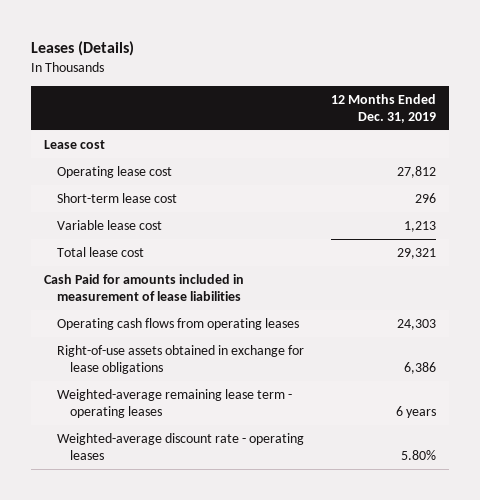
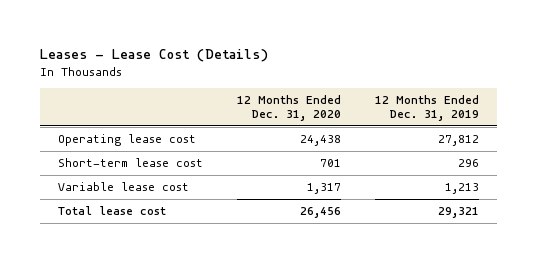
- Leases (Details)
+ Leases - Lease Cost (Details)
- | 12 Months Ended Dec. 31, 2019
+ | 12 Months Ended Dec. 31, 2020 | 12 Months Ended Dec. 31, 2019
- Lease cost
- Cash Paid for amounts included in measurement of lease liabilities
- Operating cash flows from operating leases | 24,303
- Right-of-use assets obtained in exchange for lease obligations | 6,386
- Weighted-average remaining lease term - operating leases | 6 years
- Weighted-average discount rate - operating leases | 5.80%

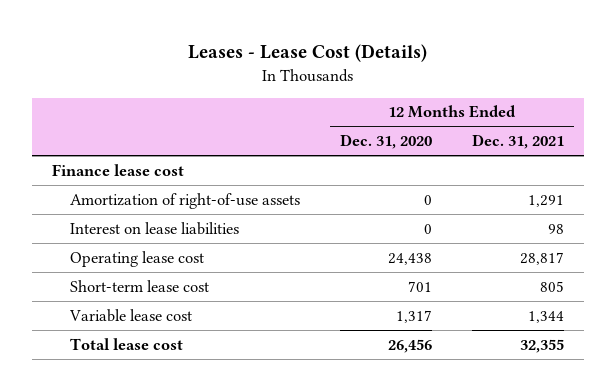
- | 12 Months Ended Dec. 31, 2020 | 12 Months Ended Dec. 31, 2019
+ | 12 Months Ended Dec. 31, 2020 | 12 Months Ended Dec. 31, 2021
+ Finance lease cost
+ Amortization of right-of-use assets | 0 | 1,291
+ Interest on lease liabilities | 0 | 98

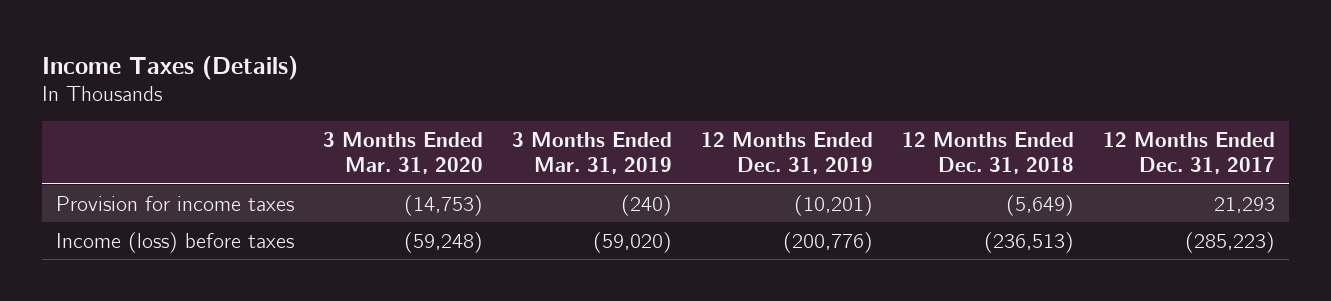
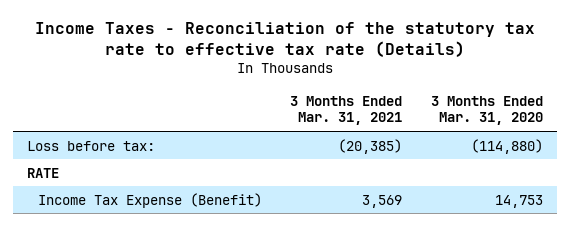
- Income Taxes (Details)
+ Income Taxes - Reconciliation of the statutory tax rate to effective tax rate (Details)
- | 3 Months Ended Mar. 31, 2020 | 3 Months Ended Mar. 31, 2019 | 12 Months Ended Dec. 31, 2019 | 12 Months Ended Dec. 31, 2018 | 12 Months Ended Dec. 31, 2017
+ | 3 Months Ended Mar. 31, 2021 | 3 Months Ended Mar. 31, 2020
- Provision for income taxes | (14,753) | (240) | (10,201) | (5,649) | 21,293
- Income (loss) before taxes | (59,248) | (59,020) | (200,776) | (236,513) | (285,223)
+ Loss before tax: | (20,385) | (114,880)
+ RATE
+ Income Tax Expense (Benefit) | 3,569 | 14,753

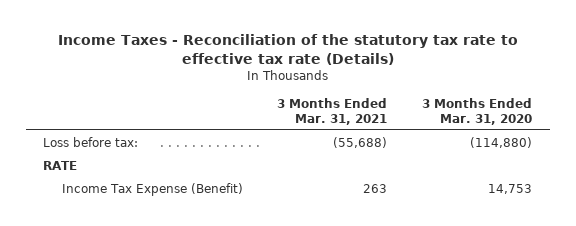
- Loss before tax: | (20,385) | (114,880)
+ Loss before tax: | (55,688) | (114,880)
- Income Tax Expense (Benefit) | 3,569 | 14,753
+ Income Tax Expense (Benefit) | 263 | 14,753

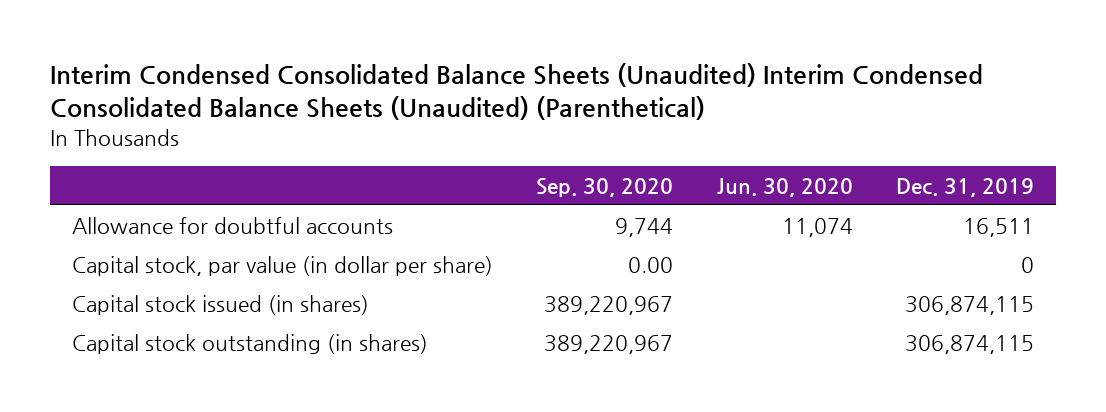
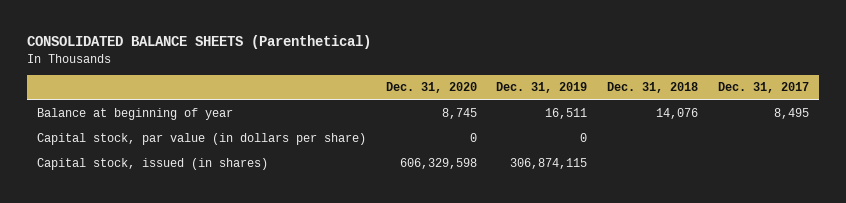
- Interim Condensed Consolidated Balance Sheets (Unaudited) Interim Condensed Consolidated Balance Sheets (Unaudited) (Parenthetical)
+ CONSOLIDATED BALANCE SHEETS (Parenthetical)
- | Sep. 30, 2020 | Jun. 30, 2020 | Dec. 31, 2019
+ | Dec. 31, 2020 | Dec. 31, 2019 | Dec. 31, 2018 | Dec. 31, 2017
- Allowance for doubtful accounts | 9,744 | 11,074 | 16,511
- Capital stock, par value (in dollar per share) | 0.00 | | 0
- Capital stock issued (in shares) | 389,220,967 | | 306,874,115
- Capital stock outstanding (in shares) | 389,220,967 | | 306,874,115
+ Balance at beginning of year | 8,745 | 16,511 | 14,076 | 8,495
+ Capital stock, par value (in dollars per share) | 0 | 0 | |
+ Capital stock, issued (in shares) | 606,329,598 | 306,874,115 | |

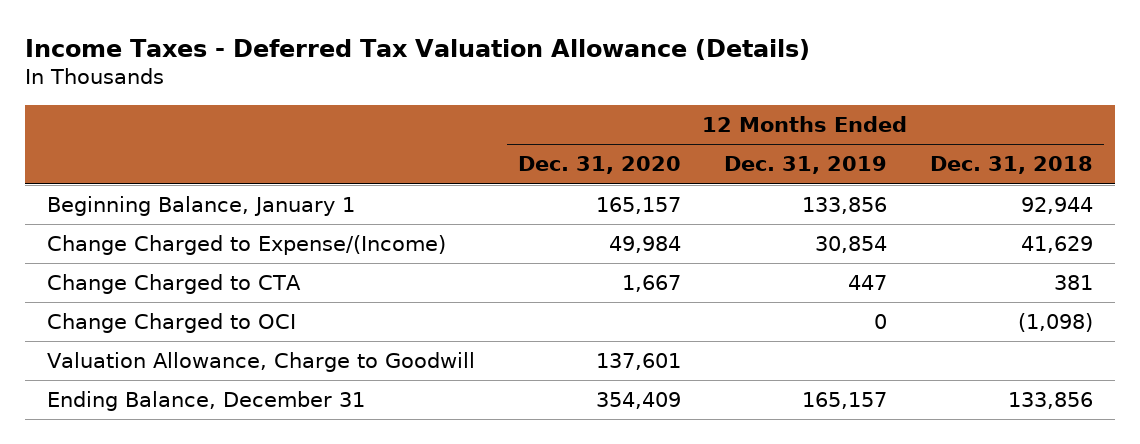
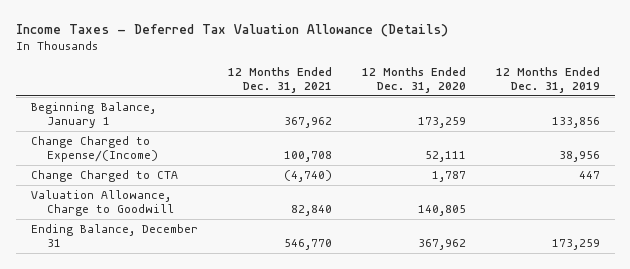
- | 12 Months Ended Dec. 31, 2020 | 12 Months Ended Dec. 31, 2019 | 12 Months Ended Dec. 31, 2018
+ | 12 Months Ended Dec. 31, 2021 | 12 Months Ended Dec. 31, 2020 | 12 Months Ended Dec. 31, 2019
- Beginning Balance, January 1 | 165,157 | 133,856 | 92,944
- Change Charged to Expense/(Income) | 49,984 | 30,854 | 41,629
- Change Charged to CTA | 1,667 | 447 | 381
- Change Charged to OCI | | 0 | (1,098)
- Valuation Allowance, Charge to Goodwill | 137,601 | |
- Ending Balance, December 31 | 354,409 | 165,157 | 133,856
+ Beginning Balance, January 1 | 367,962 | 173,259 | 133,856
+ Change Charged to Expense/(Income) | 100,708 | 52,111 | 38,956
+ Change Charged to CTA | (4,740) | 1,787 | 447
+ Valuation Allowance, Charge to Goodwill | 82,840 | 140,805 |
+ Ending Balance, December 31 | 546,770 | 367,962 | 173,259

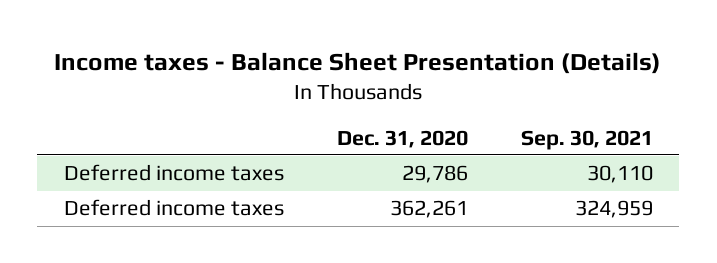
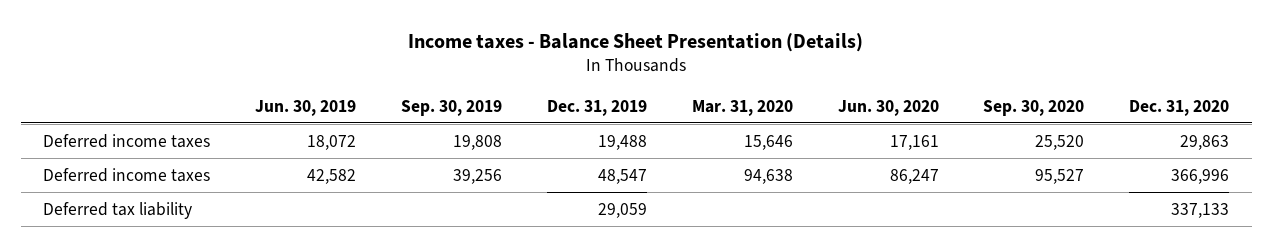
- | Dec. 31, 2020 | Sep. 30, 2021
+ | Jun. 30, 2019 | Sep. 30, 2019 | Dec. 31, 2019 | Mar. 31, 2020 | Jun. 30, 2020 | Sep. 30, 2020 | Dec. 31, 2020
- Deferred income taxes | 29,786 | 30,110
- Deferred income taxes | 362,261 | 324,959
+ Deferred income taxes | 18,072 | 19,808 | 19,488 | 15,646 | 17,161 | 25,520 | 29,863
+ Deferred income taxes | 42,582 | 39,256 | 48,547 | 94,638 | 86,247 | 95,527 | 366,996
+ Deferred tax liability | | | 29,059 | | | | 337,133

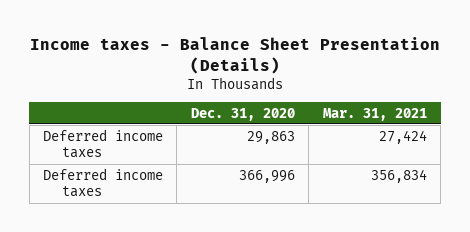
- | Jun. 30, 2019 | Sep. 30, 2019 | Dec. 31, 2019 | Mar. 31, 2020 | Jun. 30, 2020 | Sep. 30, 2020 | Dec. 31, 2020
+ | Dec. 31, 2020 | Mar. 31, 2021
- Deferred tax liability | | | 29,059 | | | | 337,133

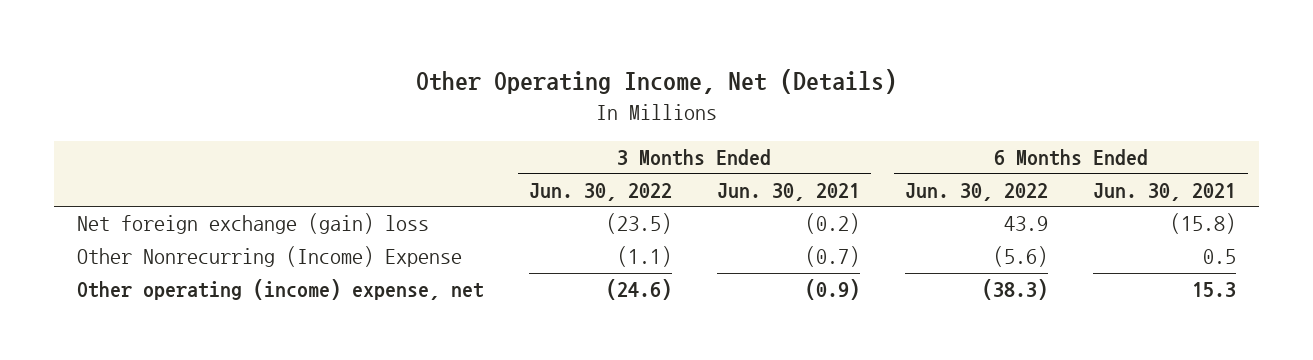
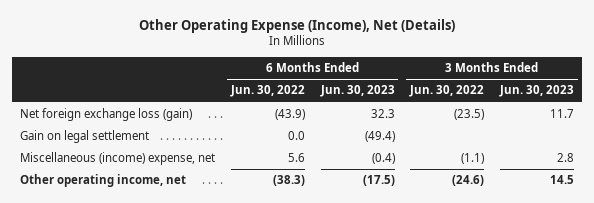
- Other Operating Income, Net (Details)
+ Other Operating Expense (Income), Net (Details)
- | 3 Months Ended Jun. 30, 2022 | 3 Months Ended Jun. 30, 2021 | 6 Months Ended Jun. 30, 2022 | 6 Months Ended Jun. 30, 2021
+ | 6 Months Ended Jun. 30, 2022 | 6 Months Ended Jun. 30, 2023 | 3 Months Ended Jun. 30, 2022 | 3 Months Ended Jun. 30, 2023
- Net foreign exchange (gain) loss | (23.5) | (0.2) | 43.9 | (15.8)
- Other Nonrecurring (Income) Expense | (1.1) | (0.7) | (5.6) | 0.5
- Other operating (income) expense, net | (24.6) | (0.9) | (38.3) | 15.3
+ Net foreign exchange loss (gain) | (43.9) | 32.3 | (23.5) | 11.7
+ Gain on legal settlement | 0.0 | (49.4) | |
+ Miscellaneous (income) expense, net | 5.6 | (0.4) | (1.1) | 2.8
+ Other operating income, net | (38.3) | (17.5) | (24.6) | 14.5

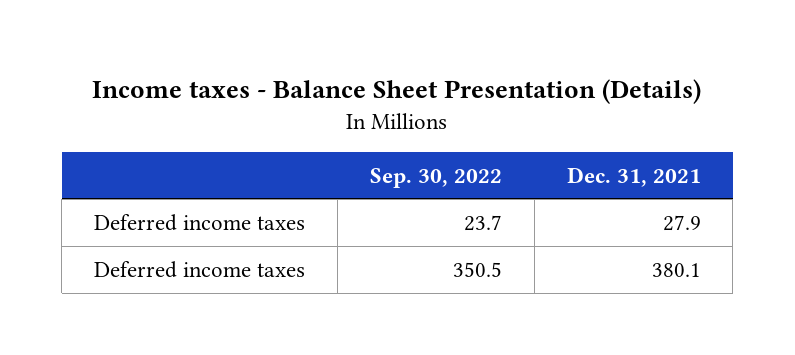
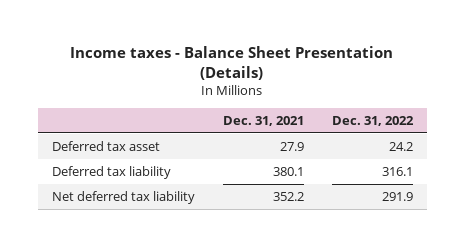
- | Sep. 30, 2022 | Dec. 31, 2021
+ | Dec. 31, 2021 | Dec. 31, 2022
- Deferred income taxes | 23.7 | 27.9
- Deferred income taxes | 350.5 | 380.1
+ Deferred tax asset | 27.9 | 24.2
+ Deferred tax liability | 380.1 | 316.1
+ Net deferred tax liability | 352.2 | 291.9

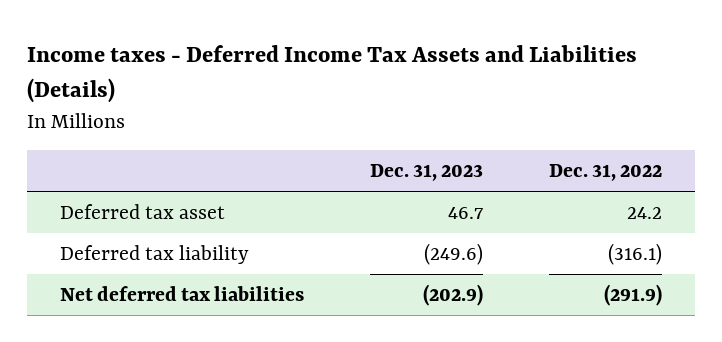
- Income taxes - Balance Sheet Presentation (Details)
+ Income taxes - Deferred Income Tax Assets and Liabilities (Details)
- | Dec. 31, 2021 | Dec. 31, 2022
+ | Dec. 31, 2023 | Dec. 31, 2022
- Deferred tax liability | 380.1 | 316.1
- Net deferred tax liability | 352.2 | 291.9
+ Deferred tax liability | (249.6) | (316.1)
+ Net deferred tax liabilities | (202.9) | (291.9)

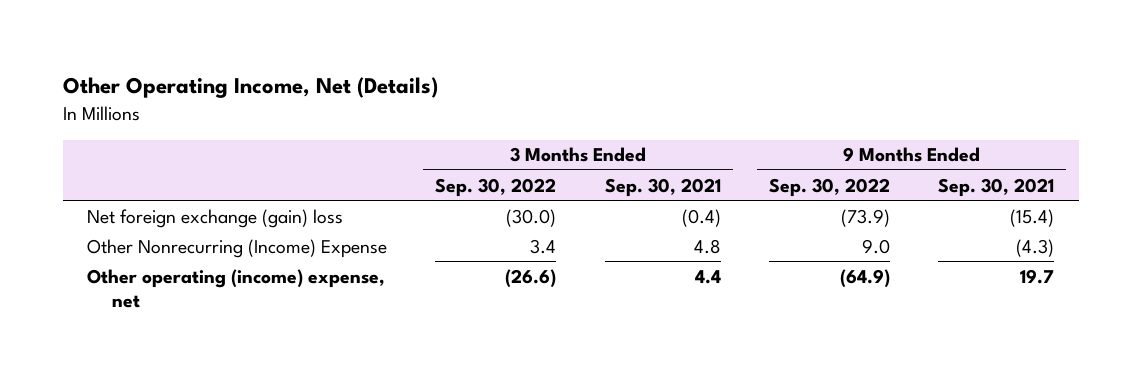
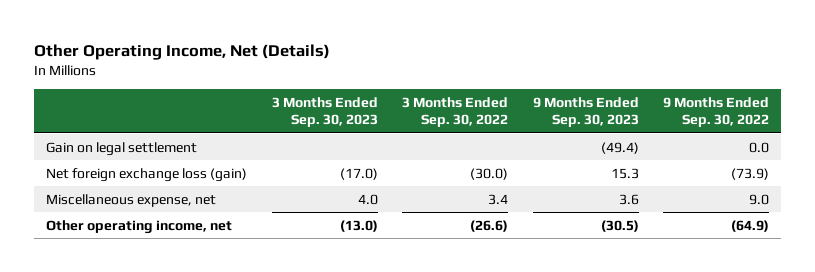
- | 3 Months Ended Sep. 30, 2022 | 3 Months Ended Sep. 30, 2021 | 9 Months Ended Sep. 30, 2022 | 9 Months Ended Sep. 30, 2021
+ | 3 Months Ended Sep. 30, 2023 | 3 Months Ended Sep. 30, 2022 | 9 Months Ended Sep. 30, 2023 | 9 Months Ended Sep. 30, 2022
- Net foreign exchange (gain) loss | (30.0) | (0.4) | (73.9) | (15.4)
- Other Nonrecurring (Income) Expense | 3.4 | 4.8 | 9.0 | (4.3)
- Other operating (income) expense, net | (26.6) | 4.4 | (64.9) | 19.7
+ Gain on legal settlement | | | (49.4) | 0.0
+ Net foreign exchange loss (gain) | (17.0) | (30.0) | 15.3 | (73.9)
+ Miscellaneous expense, net | 4.0 | 3.4 | 3.6 | 9.0
+ Other operating income, net | (13.0) | (26.6) | (30.5) | (64.9)

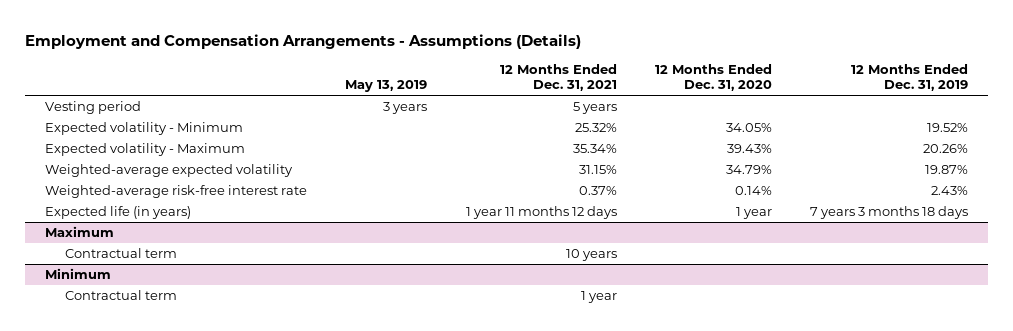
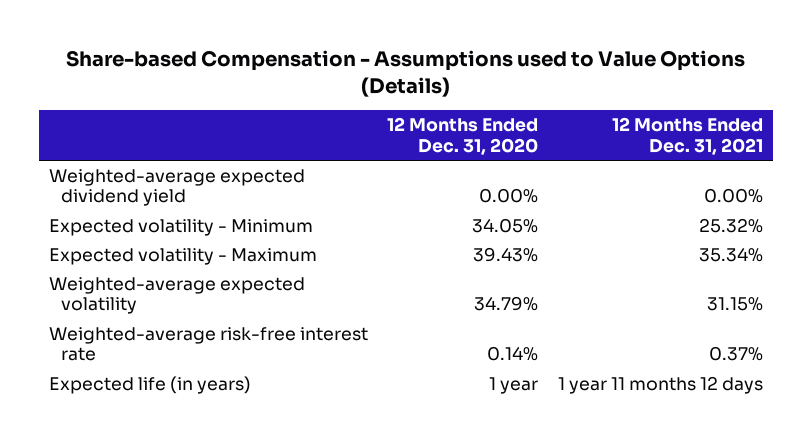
- Employment and Compensation Arrangements - Assumptions (Details)
+ Share-based Compensation - Assumptions used to Value Options (Details)
- | May 13, 2019 | 12 Months Ended Dec. 31, 2021 | 12 Months Ended Dec. 31, 2020 | 12 Months Ended Dec. 31, 2019
+ | 12 Months Ended Dec. 31, 2020 | 12 Months Ended Dec. 31, 2021
- Vesting period | 3 years | 5 years | |
+ Weighted-average expected dividend yield | 0.00% | 0.00%
- Maximum
- Contractual term | | 10 years | |
- Minimum
- Contractual term | | 1 year | |

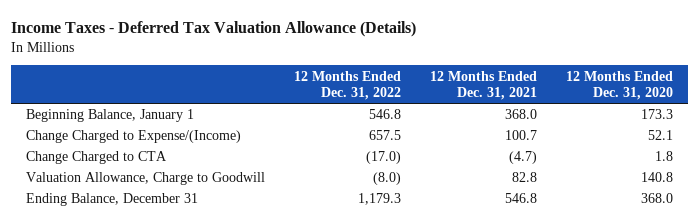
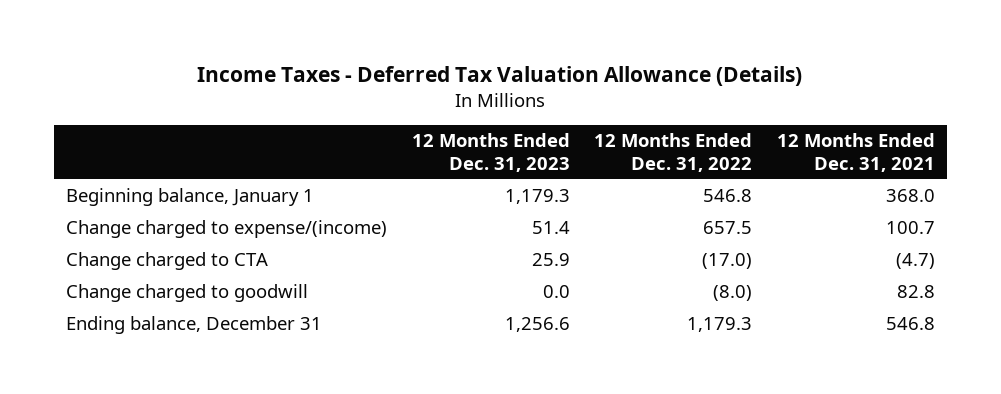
- | 12 Months Ended Dec. 31, 2022 | 12 Months Ended Dec. 31, 2021 | 12 Months Ended Dec. 31, 2020
+ | 12 Months Ended Dec. 31, 2023 | 12 Months Ended Dec. 31, 2022 | 12 Months Ended Dec. 31, 2021
- Beginning Balance, January 1 | 546.8 | 368.0 | 173.3
- Change Charged to Expense/(Income) | 657.5 | 100.7 | 52.1
- Change Charged to CTA | (17.0) | (4.7) | 1.8
- Valuation Allowance, Charge to Goodwill | (8.0) | 82.8 | 140.8
- Ending Balance, December 31 | 1,179.3 | 546.8 | 368.0
+ Beginning balance, January 1 | 1,179.3 | 546.8 | 368.0
+ Change charged to expense/(income) | 51.4 | 657.5 | 100.7
+ Change charged to CTA | 25.9 | (17.0) | (4.7)
+ Change charged to goodwill | 0.0 | (8.0) | 82.8
+ Ending balance, December 31 | 1,256.6 | 1,179.3 | 546.8

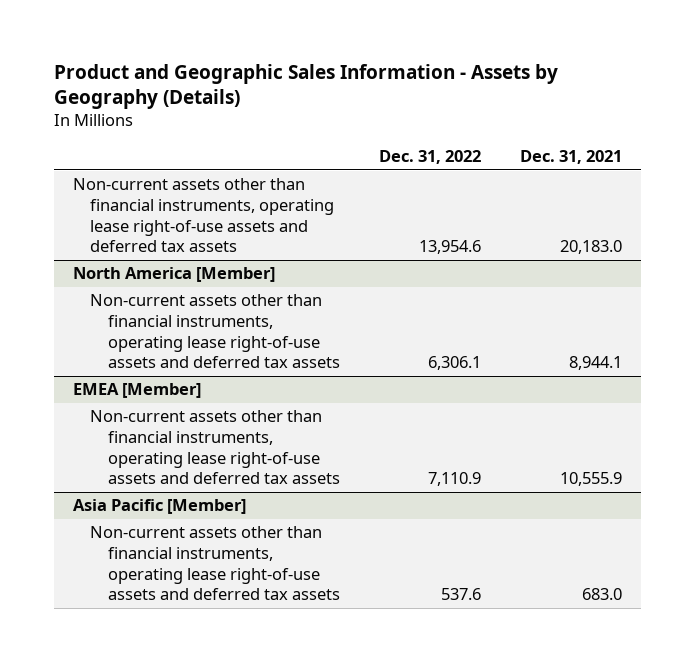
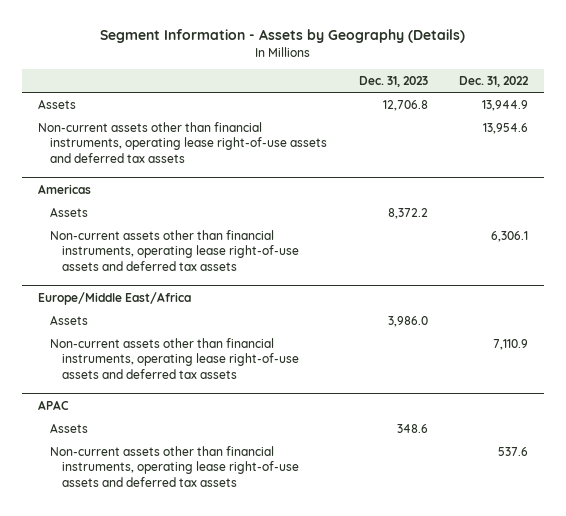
- Product and Geographic Sales Information - Assets by Geography (Details)
+ Segment Information - Assets by Geography (Details)
- | Dec. 31, 2022 | Dec. 31, 2021
+ | Dec. 31, 2023 | Dec. 31, 2022
+ Assets | 12,706.8 | 13,944.9
- North America [Member]
+ Americas
+ Assets | 8,372.2 |
- EMEA [Member]
+ Europe/Middle East/Africa
+ Assets | 3,986.0 |
- Asia Pacific [Member]
+ APAC
+ Assets | 348.6 |

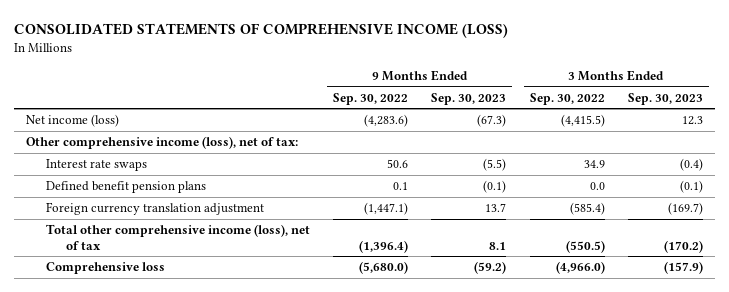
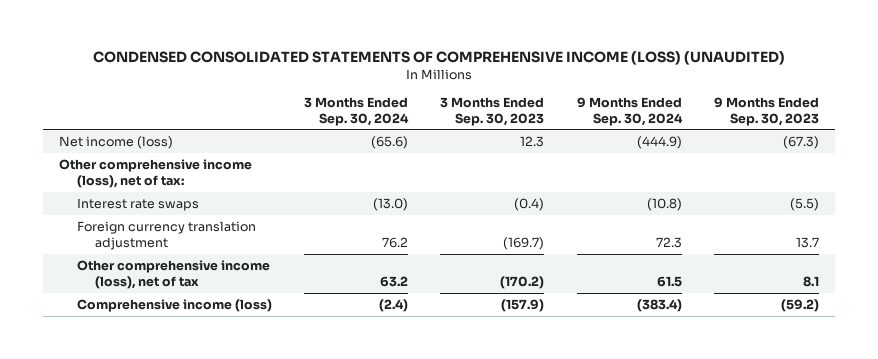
- CONSOLIDATED STATEMENTS OF COMPREHENSIVE INCOME (LOSS)
+ CONDENSED CONSOLIDATED STATEMENTS OF COMPREHENSIVE INCOME (LOSS) (UNAUDITED)
- | 9 Months Ended Sep. 30, 2022 | 9 Months Ended Sep. 30, 2023 | 3 Months Ended Sep. 30, 2022 | 3 Months Ended Sep. 30, 2023
+ | 3 Months Ended Sep. 30, 2024 | 3 Months Ended Sep. 30, 2023 | 9 Months Ended Sep. 30, 2024 | 9 Months Ended Sep. 30, 2023
- Defined benefit pension plans | 0.1 | (0.1) | 0.0 | (0.1)
- Total other comprehensive income (loss), net of tax | (1,396.4) | 8.1 | (550.5) | (170.2)
- Comprehensive loss | (5,680.0) | (59.2) | (4,966.0) | (157.9)
+ Other comprehensive income (loss), net of tax | 63.2 | (170.2) | 61.5 | 8.1
+ Comprehensive income (loss) | (2.4) | (157.9) | (383.4) | (59.2)

